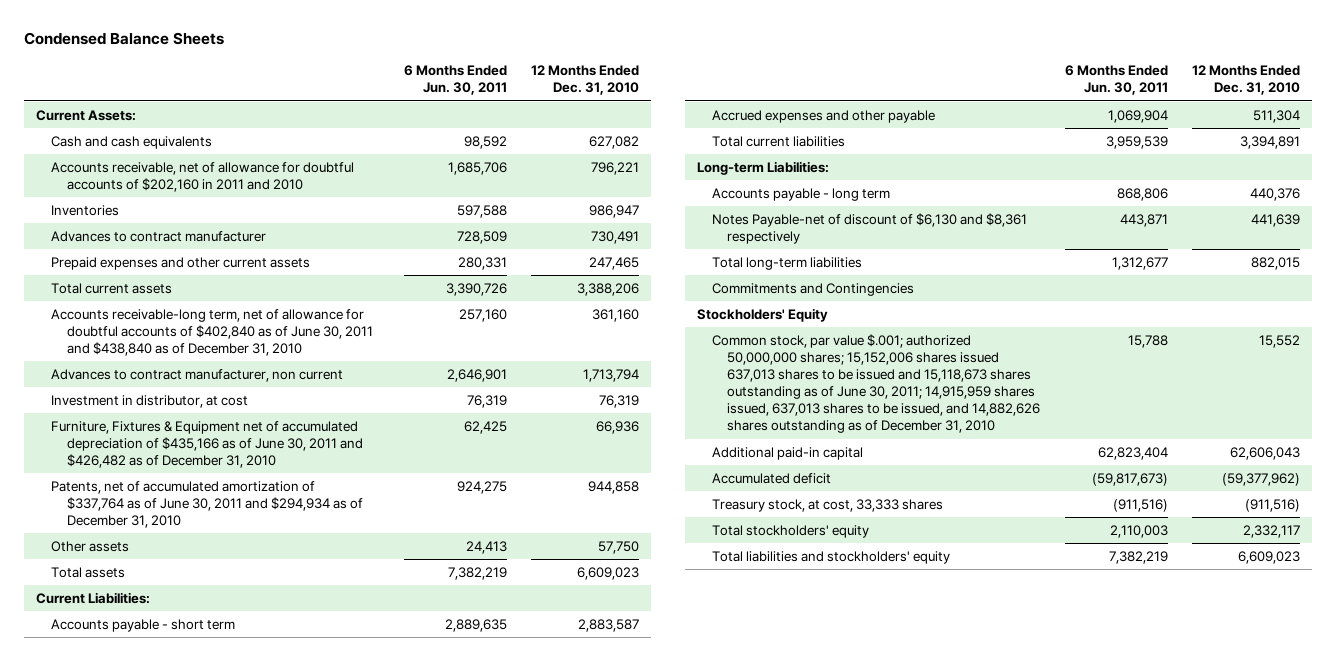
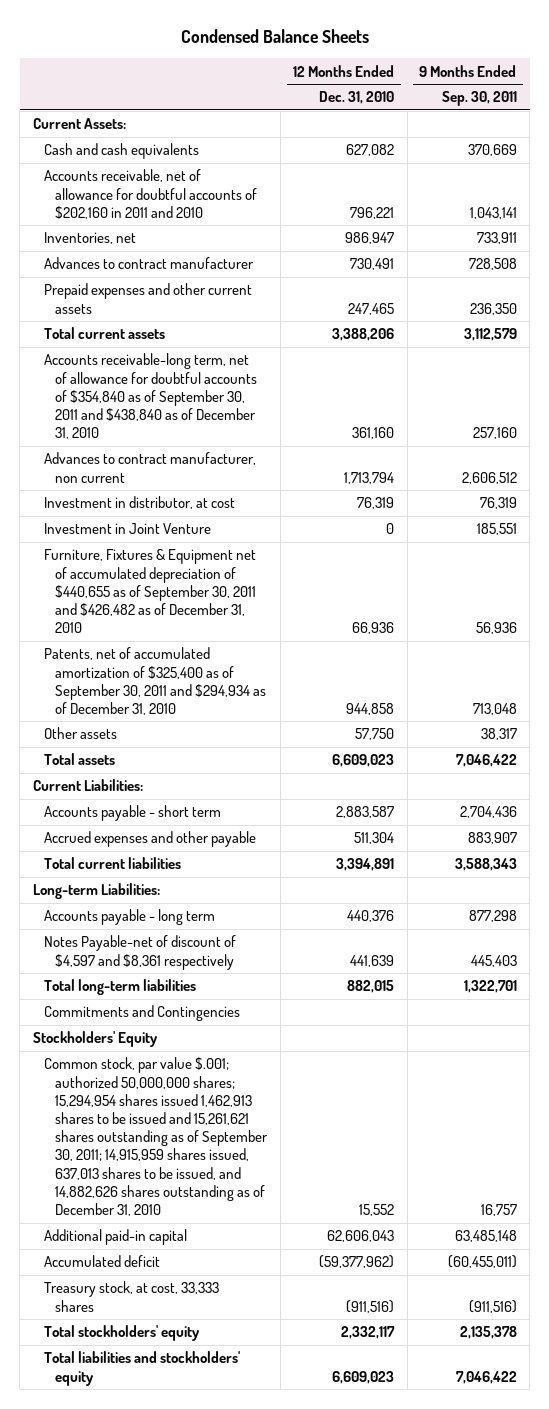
- | 6 Months Ended Jun. 30, 2011 | 12 Months Ended Dec. 31, 2010
+ | 12 Months Ended Dec. 31, 2010 | 9 Months Ended Sep. 30, 2011
- Inventories | 597,588 | 986,947
+ Inventories, net | 986,947 | 733,911
- Accounts receivable-long term, net of allowance for doubtful accounts of $402,840 as of June 30, 2011 and $438,840 as of December 31, 2010 | 257,160 | 361,160
+ Accounts receivable-long term, net of allowance for doubtful accounts of $354,840 as of September 30, 2011 and $438,840 as of December 31, 2010 | 361,160 | 257,160
- Furniture, Fixtures & Equipment net of accumulated depreciation of $435,166 as of June 30, 2011 and $426,482 as of December 31, 2010 | 62,425 | 66,936
- Patents, net of accumulated amortization of $337,764 as of June 30, 2011 and $294,934 as of December 31, 2010 | 924,275 | 944,858
+ Investment in Joint Venture | 0 | 185,551
+ Furniture, Fixtures & Equipment net of accumulated depreciation of $440,655 as of September 30, 2011 and $426,482 as of December 31, 2010 | 66,936 | 56,936
+ Patents, net of accumulated amortization of $325,400 as of September 30, 2011 and $294,934 as of December 31, 2010 | 944,858 | 713,048
- Notes Payable-net of discount of $6,130 and $8,361 respectively | 443,871 | 441,639
+ Notes Payable-net of discount of $4,597 and $8,361 respectively | 441,639 | 445,403
- Common stock, par value $.001; authorized 50,000,000 shares; 15,152,006 shares issued 637,013 shares to be issued and 15,118,673 shares outstanding as of June 30, 2011; 14,915,959 shares issued, 637,013 shares to be issued, and 14,882,626 shares outstanding as of December 31, 2010 | 15,788 | 15,552
+ Common stock, par value $.001; authorized 50,000,000 shares; 15,294,954 shares issued 1,462,913 shares to be issued and 15,261,621 shares outstanding as of September 30, 2011; 14,915,959 shares issued, 637,013 shares to be issued, and 14,882,626 shares outstanding as of December 31, 2010 | 15,552 | 16,757

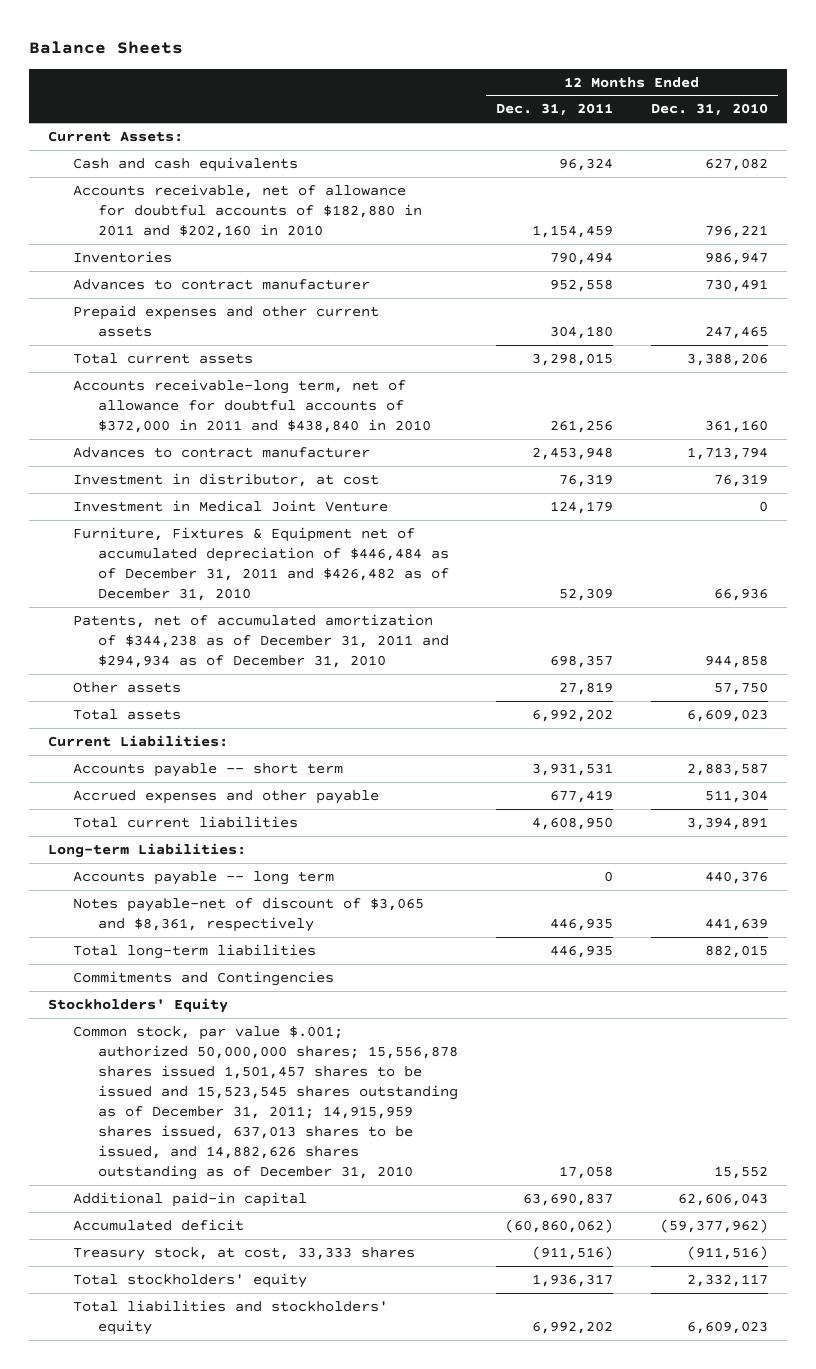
- Condensed Balance Sheets
+ Balance Sheets
- | 12 Months Ended Dec. 31, 2010 | 9 Months Ended Sep. 30, 2011
+ | 12 Months Ended Dec. 31, 2011 | 12 Months Ended Dec. 31, 2010
- Accounts receivable, net of allowance for doubtful accounts of $202,160 in 2011 and 2010 | 796,221 | 1,043,141
- Inventories, net | 986,947 | 733,911
+ Accounts receivable, net of allowance for doubtful accounts of $182,880 in 2011 and $202,160 in 2010 | 1,154,459 | 796,221
+ Inventories | 790,494 | 986,947
- Accounts receivable-long term, net of allowance for doubtful accounts of $354,840 as of September 30, 2011 and $438,840 as of December 31, 2010 | 361,160 | 257,160
- Advances to contract manufacturer, non current | 1,713,794 | 2,606,512
+ Accounts receivable-long term, net of allowance for doubtful accounts of $372,000 in 2011 and $438,840 in 2010 | 261,256 | 361,160
+ Advances to contract manufacturer | 2,453,948 | 1,713,794
- Investment in Joint Venture | 0 | 185,551
- Furniture, Fixtures & Equipment net of accumulated depreciation of $440,655 as of September 30, 2011 and $426,482 as of December 31, 2010 | 66,936 | 56,936
- Patents, net of accumulated amortization of $325,400 as of September 30, 2011 and $294,934 as of December 31, 2010 | 944,858 | 713,048
+ Investment in Medical Joint Venture | 124,179 | 0
+ Furniture, Fixtures & Equipment net of accumulated depreciation of $446,484 as of December 31, 2011 and $426,482 as of December 31, 2010 | 52,309 | 66,936
+ Patents, net of accumulated amortization of $344,238 as of December 31, 2011 and $294,934 as of December 31, 2010 | 698,357 | 944,858
- Accounts payable - short term | 2,883,587 | 2,704,436
+ Accounts payable -- short term | 3,931,531 | 2,883,587
- Accounts payable - long term | 440,376 | 877,298
- Notes Payable-net of discount of $4,597 and $8,361 respectively | 441,639 | 445,403
+ Accounts payable -- long term | 0 | 440,376
+ Notes payable-net of discount of $3,065 and $8,361, respectively | 446,935 | 441,639
- Common stock, par value $.001; authorized 50,000,000 shares; 15,294,954 shares issued 1,462,913 shares to be issued and 15,261,621 shares outstanding as of September 30, 2011; 14,915,959 shares issued, 637,013 shares to be issued, and 14,882,626 shares outstanding as of December 31, 2010 | 15,552 | 16,757
+ Common stock, par value $.001; authorized 50,000,000 shares; 15,556,878 shares issued 1,501,457 shares to be issued and 15,523,545 shares outstanding as of December 31, 2011; 14,915,959 shares issued, 637,013 shares to be issued, and 14,882,626 shares outstanding as of December 31, 2010 | 17,058 | 15,552

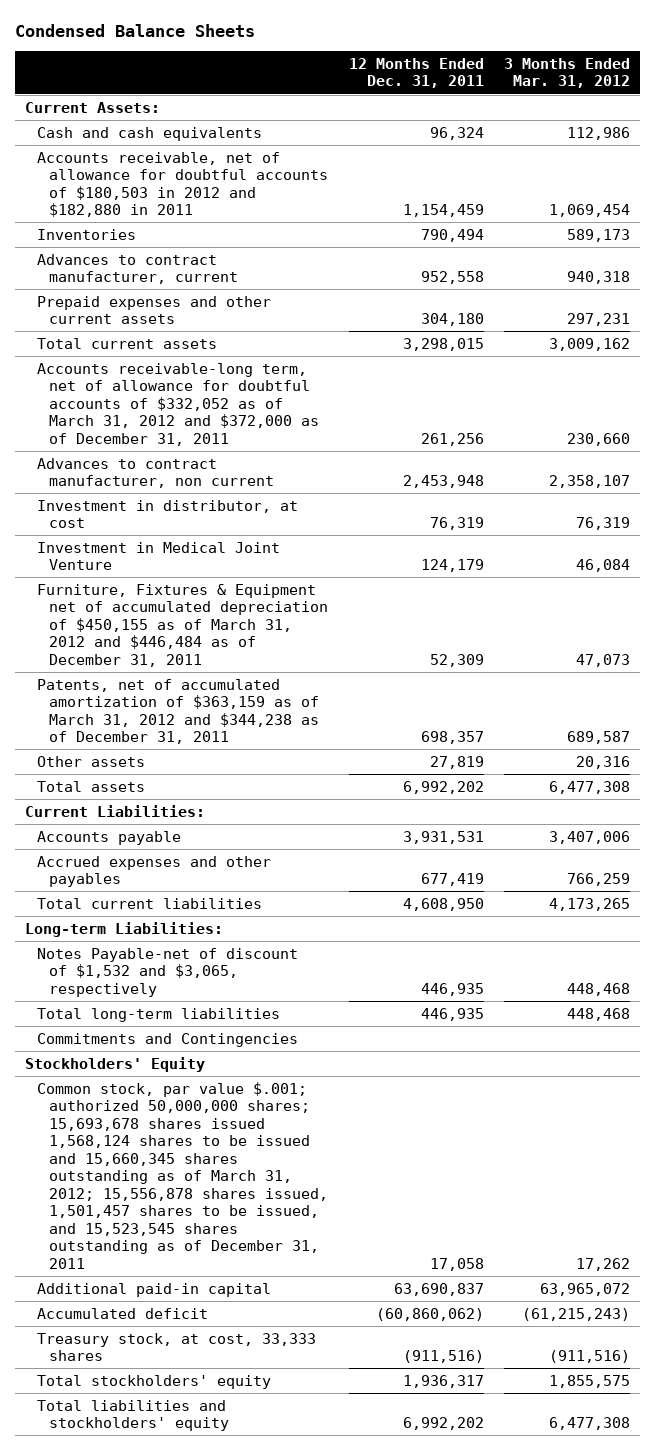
- Balance Sheets
+ Condensed Balance Sheets
- | 12 Months Ended Dec. 31, 2011 | 12 Months Ended Dec. 31, 2010
+ | 12 Months Ended Dec. 31, 2011 | 3 Months Ended Mar. 31, 2012
- Accounts receivable, net of allowance for doubtful accounts of $182,880 in 2011 and $202,160 in 2010 | 1,154,459 | 796,221
+ Accounts receivable, net of allowance for doubtful accounts of $180,503 in 2012 and $182,880 in 2011 | 1,154,459 | 1,069,454
- Advances to contract manufacturer | 952,558 | 730,491
+ Advances to contract manufacturer, current | 952,558 | 940,318
- Accounts receivable-long term, net of allowance for doubtful accounts of $372,000 in 2011 and $438,840 in 2010 | 261,256 | 361,160
- Advances to contract manufacturer | 2,453,948 | 1,713,794
+ Accounts receivable-long term, net of allowance for doubtful accounts of $332,052 as of March 31, 2012 and $372,000 as of December 31, 2011 | 261,256 | 230,660
+ Advances to contract manufacturer, non current | 2,453,948 | 2,358,107
- Furniture, Fixtures & Equipment net of accumulated depreciation of $446,484 as of December 31, 2011 and $426,482 as of December 31, 2010 | 52,309 | 66,936
- Patents, net of accumulated amortization of $344,238 as of December 31, 2011 and $294,934 as of December 31, 2010 | 698,357 | 944,858
+ Furniture, Fixtures & Equipment net of accumulated depreciation of $450,155 as of March 31, 2012 and $446,484 as of December 31, 2011 | 52,309 | 47,073
+ Patents, net of accumulated amortization of $363,159 as of March 31, 2012 and $344,238 as of December 31, 2011 | 698,357 | 689,587
- Accounts payable -- short term | 3,931,531 | 2,883,587
- Accrued expenses and other payable | 677,419 | 511,304
+ Accounts payable | 3,931,531 | 3,407,006
+ Accrued expenses and other payables | 677,419 | 766,259
- Accounts payable -- long term | 0 | 440,376
- Notes payable-net of discount of $3,065 and $8,361, respectively | 446,935 | 441,639
+ Notes Payable-net of discount of $1,532 and $3,065, respectively | 446,935 | 448,468
- Common stock, par value $.001; authorized 50,000,000 shares; 15,556,878 shares issued 1,501,457 shares to be issued and 15,523,545 shares outstanding as of December 31, 2011; 14,915,959 shares issued, 637,013 shares to be issued, and 14,882,626 shares outstanding as of December 31, 2010 | 17,058 | 15,552
+ Common stock, par value $.001; authorized 50,000,000 shares; 15,693,678 shares issued 1,568,124 shares to be issued and 15,660,345 shares outstanding as of March 31, 2012; 15,556,878 shares issued, 1,501,457 shares to be issued, and 15,523,545 shares outstanding as of December 31, 2011 | 17,058 | 17,262

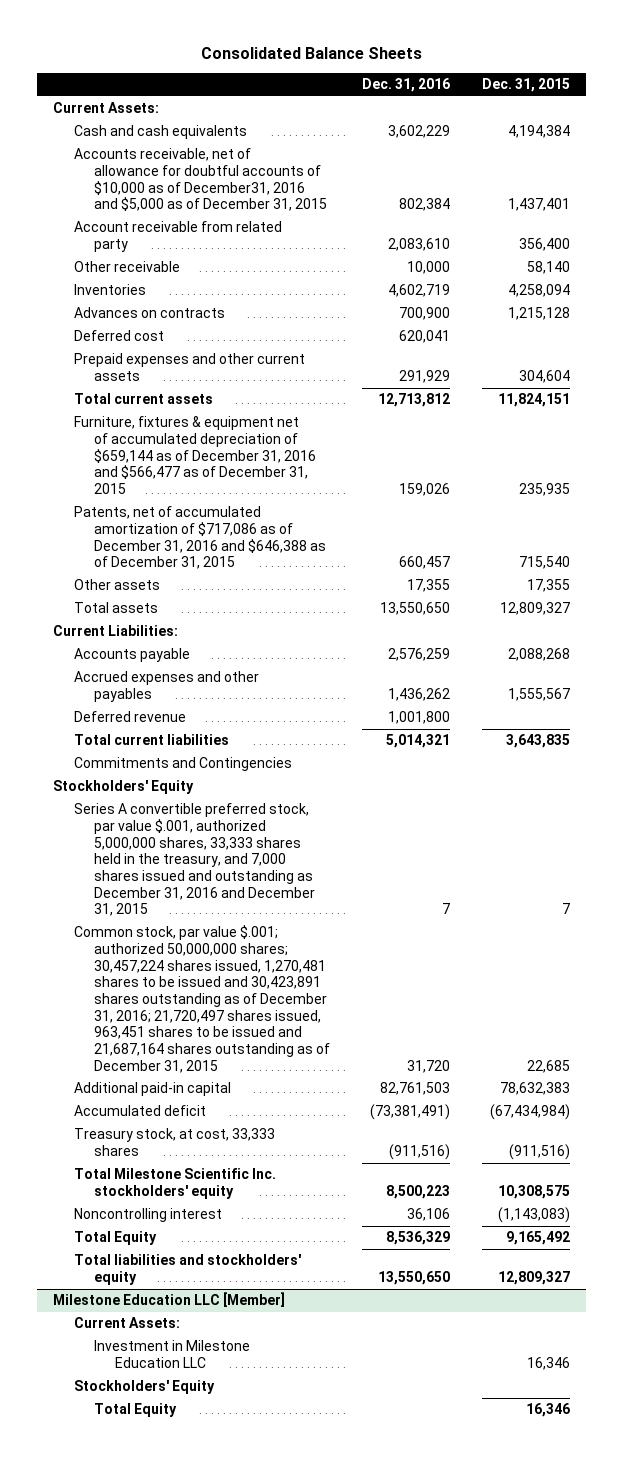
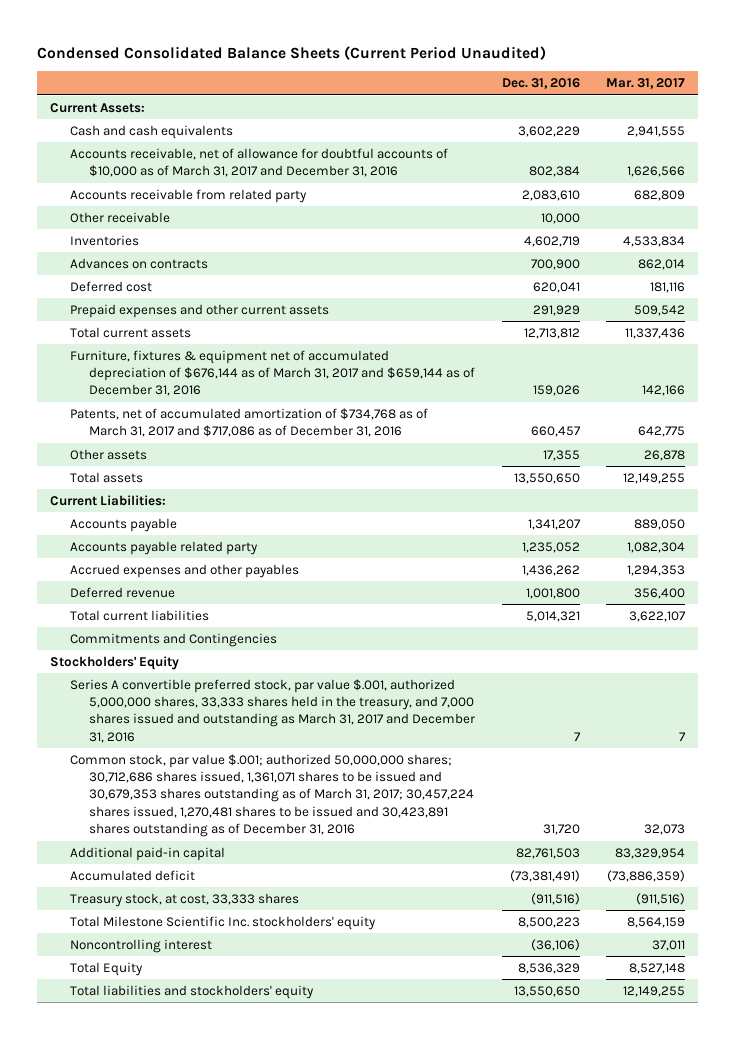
- Consolidated Balance Sheets
+ Condensed Consolidated Balance Sheets (Current Period Unaudited)
- | Dec. 31, 2016 | Dec. 31, 2015
+ | Dec. 31, 2016 | Mar. 31, 2017
- Accounts receivable, net of allowance for doubtful accounts of $10,000 as of December31, 2016 and $5,000 as of December 31, 2015 | 802,384 | 1,437,401
- Account receivable from related party | 2,083,610 | 356,400
+ Accounts receivable, net of allowance for doubtful accounts of $10,000 as of March 31, 2017 and December 31, 2016 | 802,384 | 1,626,566
+ Accounts receivable from related party | 2,083,610 | 682,809
- Furniture, fixtures & equipment net of accumulated depreciation of $659,144 as of December 31, 2016 and $566,477 as of December 31, 2015 | 159,026 | 235,935
- Patents, net of accumulated amortization of $717,086 as of December 31, 2016 and $646,388 as of December 31, 2015 | 660,457 | 715,540
+ Furniture, fixtures & equipment net of accumulated depreciation of $676,144 as of March 31, 2017 and $659,144 as of December 31, 2016 | 159,026 | 142,166
+ Patents, net of accumulated amortization of $734,768 as of March 31, 2017 and $717,086 as of December 31, 2016 | 660,457 | 642,775
- Accounts payable | 2,576,259 | 2,088,268
+ Accounts payable | 1,341,207 | 889,050
+ Accounts payable related party | 1,235,052 | 1,082,304
- Series A convertible preferred stock, par value $.001, authorized 5,000,000 shares, 33,333 shares held in the treasury, and 7,000 shares issued and outstanding as December 31, 2016 and December 31, 2015 | 7 | 7
- Common stock, par value $.001; authorized 50,000,000 shares; 30,457,224 shares issued, 1,270,481 shares to be issued and 30,423,891 shares outstanding as of December 31, 2016; 21,720,497 shares issued, 963,451 shares to be issued and 21,687,164 shares outstanding as of December 31, 2015 | 31,720 | 22,685
+ Series A convertible preferred stock, par value $.001, authorized 5,000,000 shares, 33,333 shares held in the treasury, and 7,000 shares issued and outstanding as March 31, 2017 and December 31, 2016 | 7 | 7
+ Common stock, par value $.001; authorized 50,000,000 shares; 30,712,686 shares issued, 1,361,071 shares to be issued and 30,679,353 shares outstanding as of March 31, 2017; 30,457,224 shares issued, 1,270,481 shares to be issued and 30,423,891 shares outstanding as of December 31, 2016 | 31,720 | 32,073
- Noncontrolling interest | 36,106 | (1,143,083)
+ Noncontrolling interest | (36,106) | 37,011
- Milestone Education LLC [Member]
- Current Assets:
- Investment in Milestone Education LLC | | 16,346
- Stockholders' Equity
- Total Equity | | 16,346

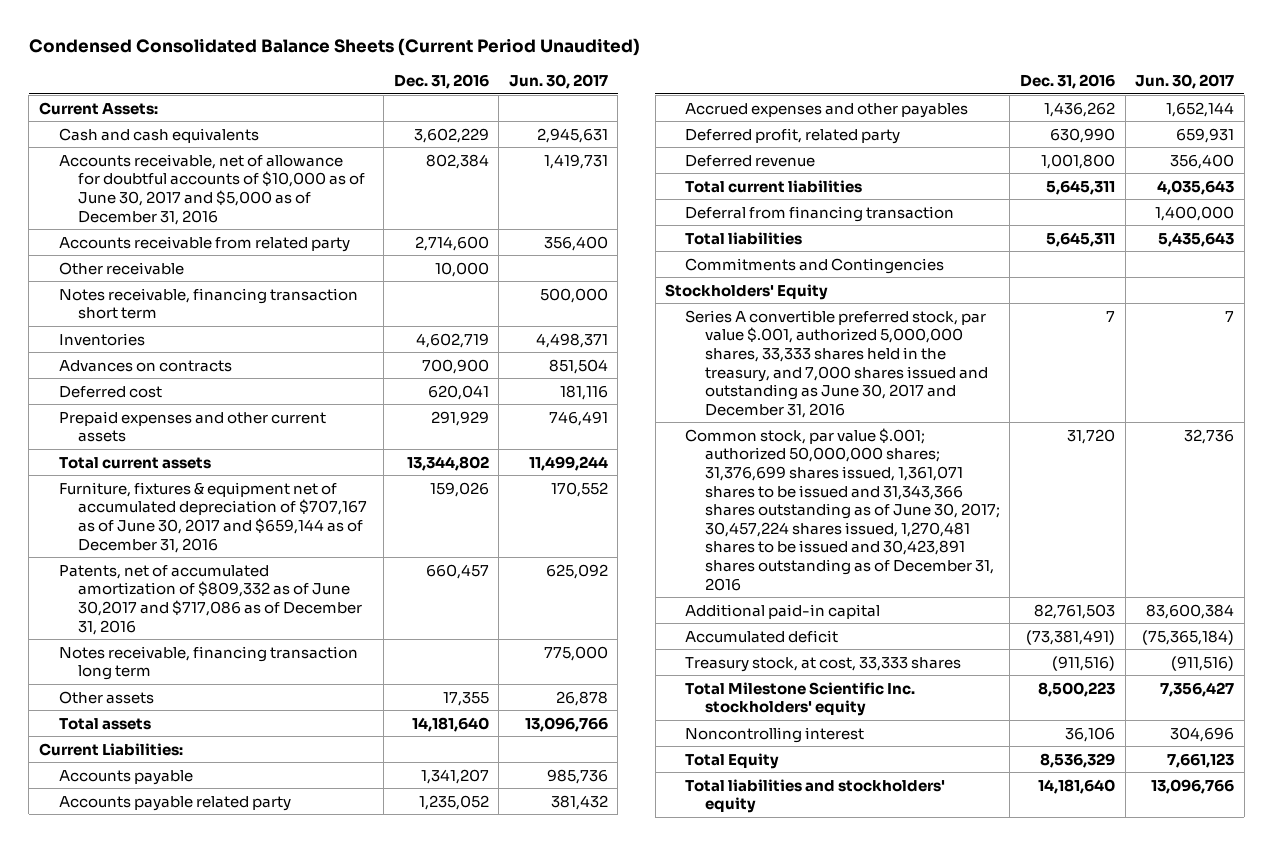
- | Dec. 31, 2016 | Mar. 31, 2017
+ | Dec. 31, 2016 | Jun. 30, 2017
- Accounts receivable, net of allowance for doubtful accounts of $10,000 as of March 31, 2017 and December 31, 2016 | 802,384 | 1,626,566
- Accounts receivable from related party | 2,083,610 | 682,809
+ Accounts receivable, net of allowance for doubtful accounts of $10,000 as of June 30, 2017 and $5,000 as of December 31, 2016 | 802,384 | 1,419,731
+ Accounts receivable from related party | 2,714,600 | 356,400
+ Notes receivable, financing transaction short term | | 500,000
- Total current assets | 12,713,812 | 11,337,436
- Furniture, fixtures & equipment net of accumulated depreciation of $676,144 as of March 31, 2017 and $659,144 as of December 31, 2016 | 159,026 | 142,166
- Patents, net of accumulated amortization of $734,768 as of March 31, 2017 and $717,086 as of December 31, 2016 | 660,457 | 642,775
+ Total current assets | 13,344,802 | 11,499,244
+ Furniture, fixtures & equipment net of accumulated depreciation of $707,167 as of June 30, 2017 and $659,144 as of December 31, 2016 | 159,026 | 170,552
+ Patents, net of accumulated amortization of $809,332 as of June 30,2017 and $717,086 as of December 31, 2016 | 660,457 | 625,092
+ Notes receivable, financing transaction long term | | 775,000
- Total assets | 13,550,650 | 12,149,255
+ Total assets | 14,181,640 | 13,096,766
+ Deferred profit, related party | 630,990 | 659,931
- Total current liabilities | 5,014,321 | 3,622,107
+ Total current liabilities | 5,645,311 | 4,035,643
+ Deferral from financing transaction | | 1,400,000
+ Total liabilities | 5,645,311 | 5,435,643
- Series A convertible preferred stock, par value $.001, authorized 5,000,000 shares, 33,333 shares held in the treasury, and 7,000 shares issued and outstanding as March 31, 2017 and December 31, 2016 | 7 | 7
- Common stock, par value $.001; authorized 50,000,000 shares; 30,712,686 shares issued, 1,361,071 shares to be issued and 30,679,353 shares outstanding as of March 31, 2017; 30,457,224 shares issued, 1,270,481 shares to be issued and 30,423,891 shares outstanding as of December 31, 2016 | 31,720 | 32,073
+ Series A convertible preferred stock, par value $.001, authorized 5,000,000 shares, 33,333 shares held in the treasury, and 7,000 shares issued and outstanding as June 30, 2017 and December 31, 2016 | 7 | 7
+ Common stock, par value $.001; authorized 50,000,000 shares; 31,376,699 shares issued, 1,361,071 shares to be issued and 31,343,366 shares outstanding as of June 30, 2017; 30,457,224 shares issued, 1,270,481 shares to be issued and 30,423,891 shares outstanding as of December 31, 2016 | 31,720 | 32,736
- Noncontrolling interest | (36,106) | 37,011
+ Noncontrolling interest | 36,106 | 304,696
- Total liabilities and stockholders' equity | 13,550,650 | 12,149,255
+ Total liabilities and stockholders' equity | 14,181,640 | 13,096,766

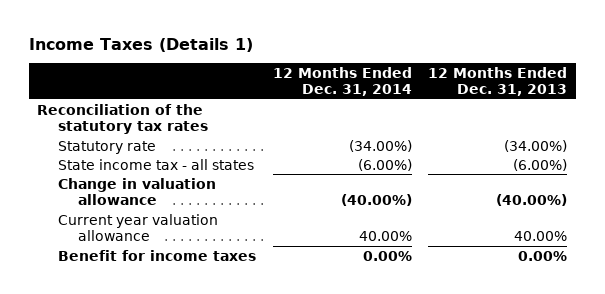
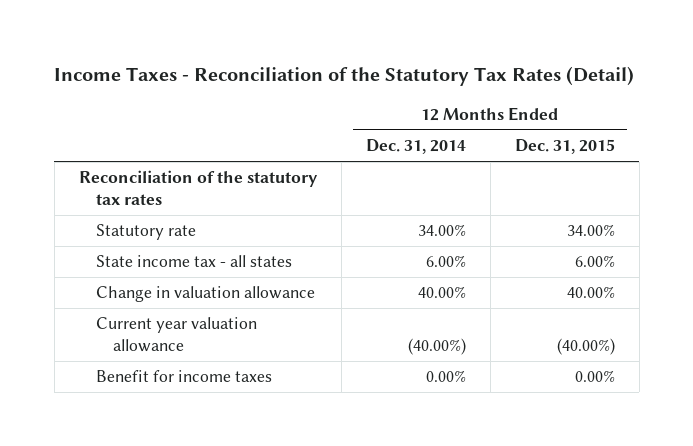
- Income Taxes (Details 1)
+ Income Taxes - Reconciliation of the Statutory Tax Rates (Detail)
- | 12 Months Ended Dec. 31, 2014 | 12 Months Ended Dec. 31, 2013
+ | 12 Months Ended Dec. 31, 2014 | 12 Months Ended Dec. 31, 2015
- Statutory rate | (34.00%) | (34.00%)
- State income tax - all states | (6.00%) | (6.00%)
- Change in valuation allowance | (40.00%) | (40.00%)
- Current year valuation allowance | 40.00% | 40.00%
+ Statutory rate | 34.00% | 34.00%
+ State income tax - all states | 6.00% | 6.00%
+ Change in valuation allowance | 40.00% | 40.00%
+ Current year valuation allowance | (40.00%) | (40.00%)

